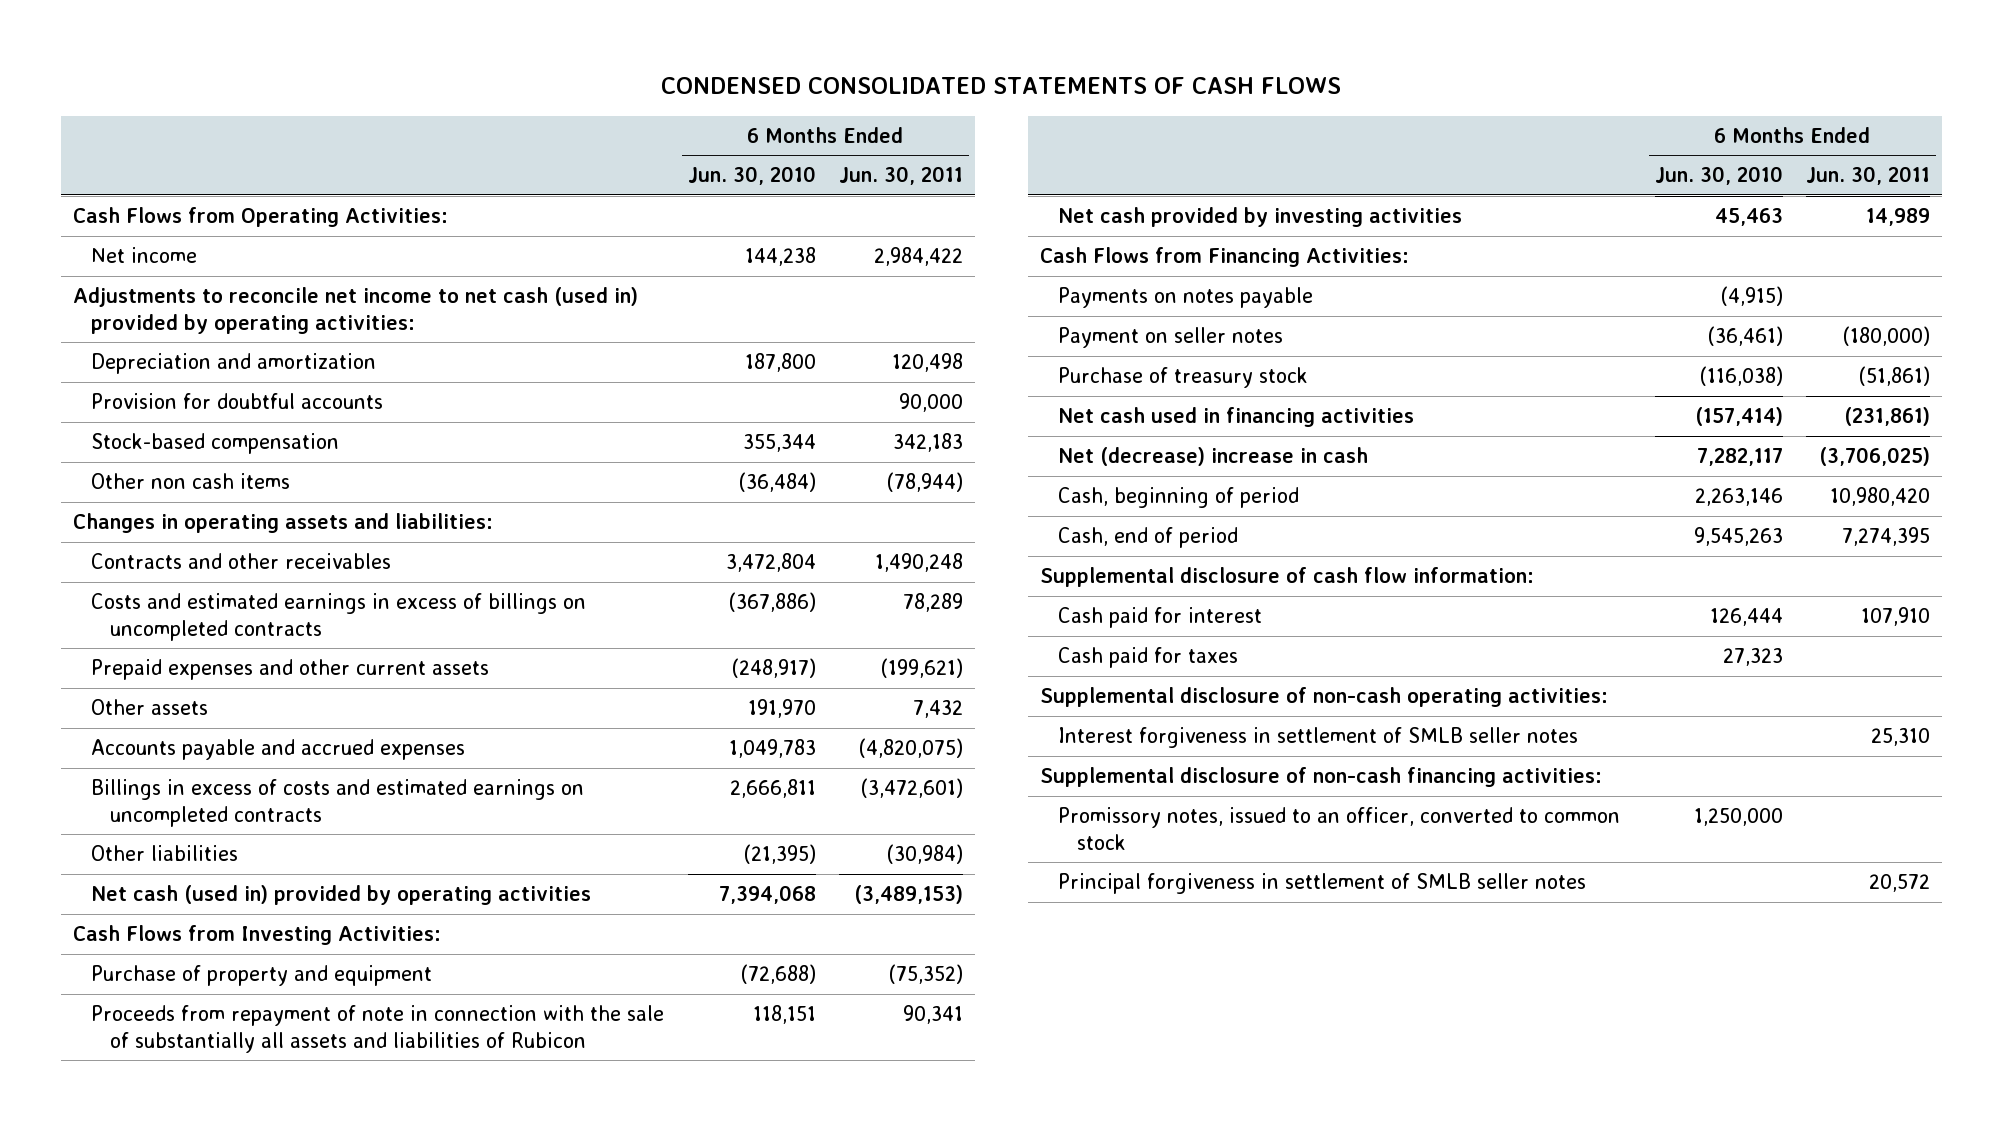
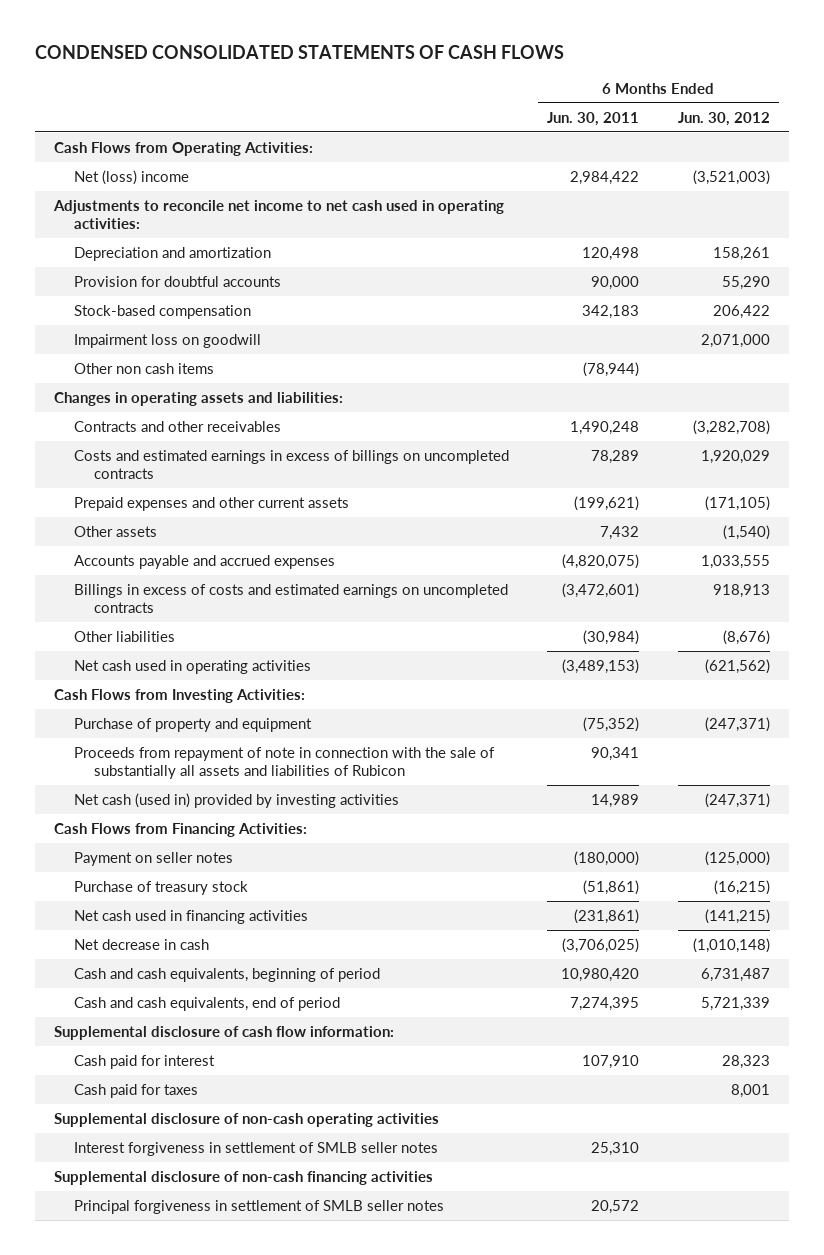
- | 6 Months Ended Jun. 30, 2010 | 6 Months Ended Jun. 30, 2011
+ | 6 Months Ended Jun. 30, 2011 | 6 Months Ended Jun. 30, 2012
- Net income | 144,238 | 2,984,422
- Adjustments to reconcile net income to net cash (used in) provided by operating activities:
+ Net (loss) income | 2,984,422 | (3,521,003)
+ Adjustments to reconcile net income to net cash used in operating activities:
+ Impairment loss on goodwill | | 2,071,000
- Net cash (used in) provided by operating activities | 7,394,068 | (3,489,153)
+ Net cash used in operating activities | (3,489,153) | (621,562)
- Net cash provided by investing activities | 45,463 | 14,989
+ Net cash (used in) provided by investing activities | 14,989 | (247,371)
- Payments on notes payable | (4,915) |
- Net (decrease) increase in cash | 7,282,117 | (3,706,025)
- Cash, beginning of period | 2,263,146 | 10,980,420
- Cash, end of period | 9,545,263 | 7,274,395
+ Net decrease in cash | (3,706,025) | (1,010,148)
+ Cash and cash equivalents, beginning of period | 10,980,420 | 6,731,487
+ Cash and cash equivalents, end of period | 7,274,395 | 5,721,339
- Supplemental disclosure of non-cash operating activities:
+ Supplemental disclosure of non-cash operating activities
- Supplemental disclosure of non-cash financing activities:
- Promissory notes, issued to an officer, converted to common stock | 1,250,000 |
+ Supplemental disclosure of non-cash financing activities

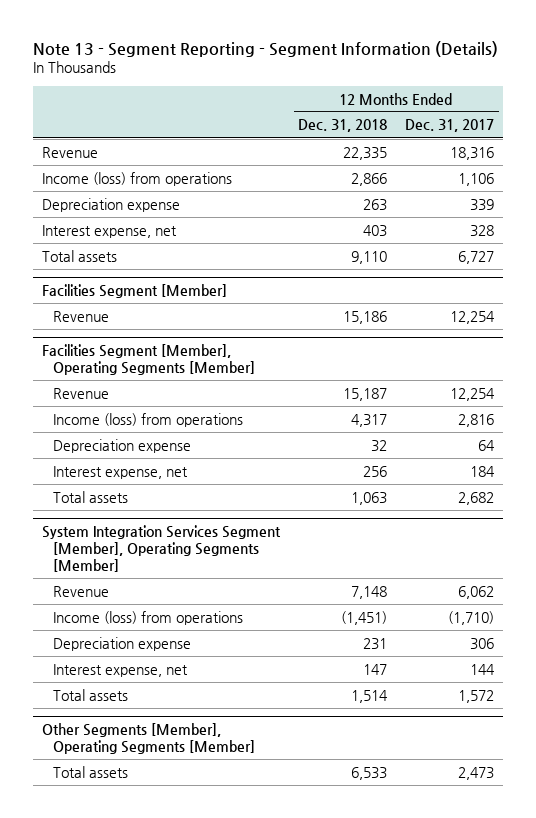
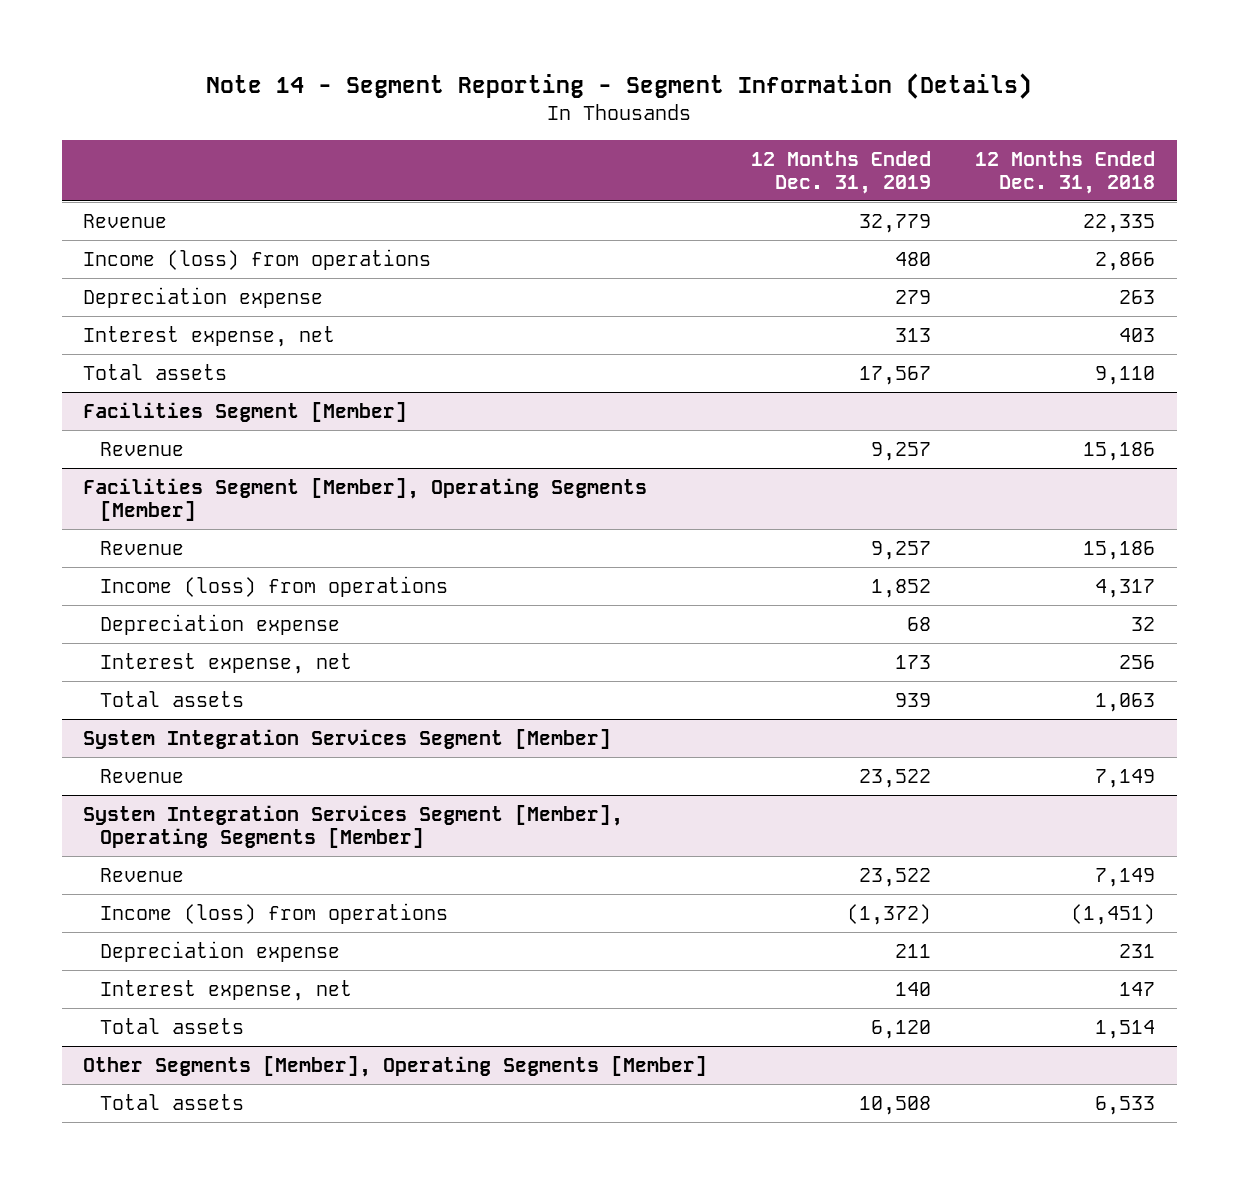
- Note 13 - Segment Reporting - Segment Information (Details)
+ Note 14 - Segment Reporting - Segment Information (Details)
- | 12 Months Ended Dec. 31, 2018 | 12 Months Ended Dec. 31, 2017
+ | 12 Months Ended Dec. 31, 2019 | 12 Months Ended Dec. 31, 2018
@ Facilities Segment [Member], Operating Segments [Member]
- Revenue | 15,187 | 12,254
+ Revenue | 9,257 | 15,186
+ System Integration Services Segment [Member]
+ Revenue | 23,522 | 7,149
@ System Integration Services Segment [Member], Operating Segments [Member]
- Revenue | 7,148 | 6,062
+ Revenue | 23,522 | 7,149

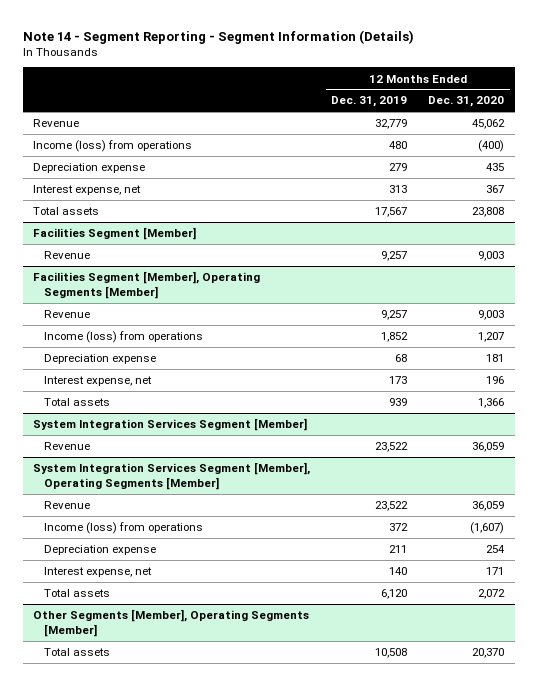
- | 12 Months Ended Dec. 31, 2019 | 12 Months Ended Dec. 31, 2018
+ | 12 Months Ended Dec. 31, 2019 | 12 Months Ended Dec. 31, 2020
@ System Integration Services Segment [Member], Operating Segments [Member]
- Income (loss) from operations | (1,372) | (1,451)
+ Income (loss) from operations | 372 | (1,607)

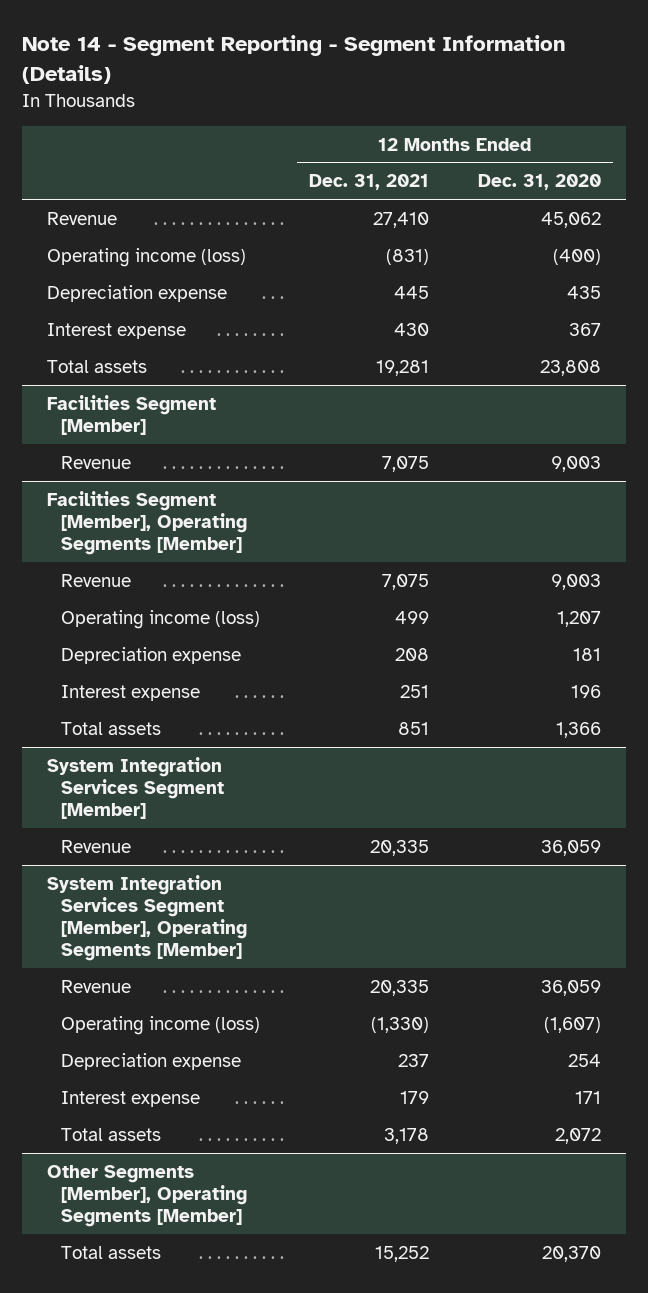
- | 12 Months Ended Dec. 31, 2019 | 12 Months Ended Dec. 31, 2020
+ | 12 Months Ended Dec. 31, 2021 | 12 Months Ended Dec. 31, 2020
- Income (loss) from operations | 480 | (400)
+ Operating income (loss) | (831) | (400)
- Interest expense, net | 313 | 367
+ Interest expense | 430 | 367
@ Facilities Segment [Member], Operating Segments [Member]
- Income (loss) from operations | 1,852 | 1,207
+ Operating income (loss) | 499 | 1,207
- Interest expense, net | 173 | 196
+ Interest expense | 251 | 196
@ System Integration Services Segment [Member], Operating Segments [Member]
- Income (loss) from operations | 372 | (1,607)
+ Operating income (loss) | (1,330) | (1,607)
- Interest expense, net | 140 | 171
+ Interest expense | 179 | 171

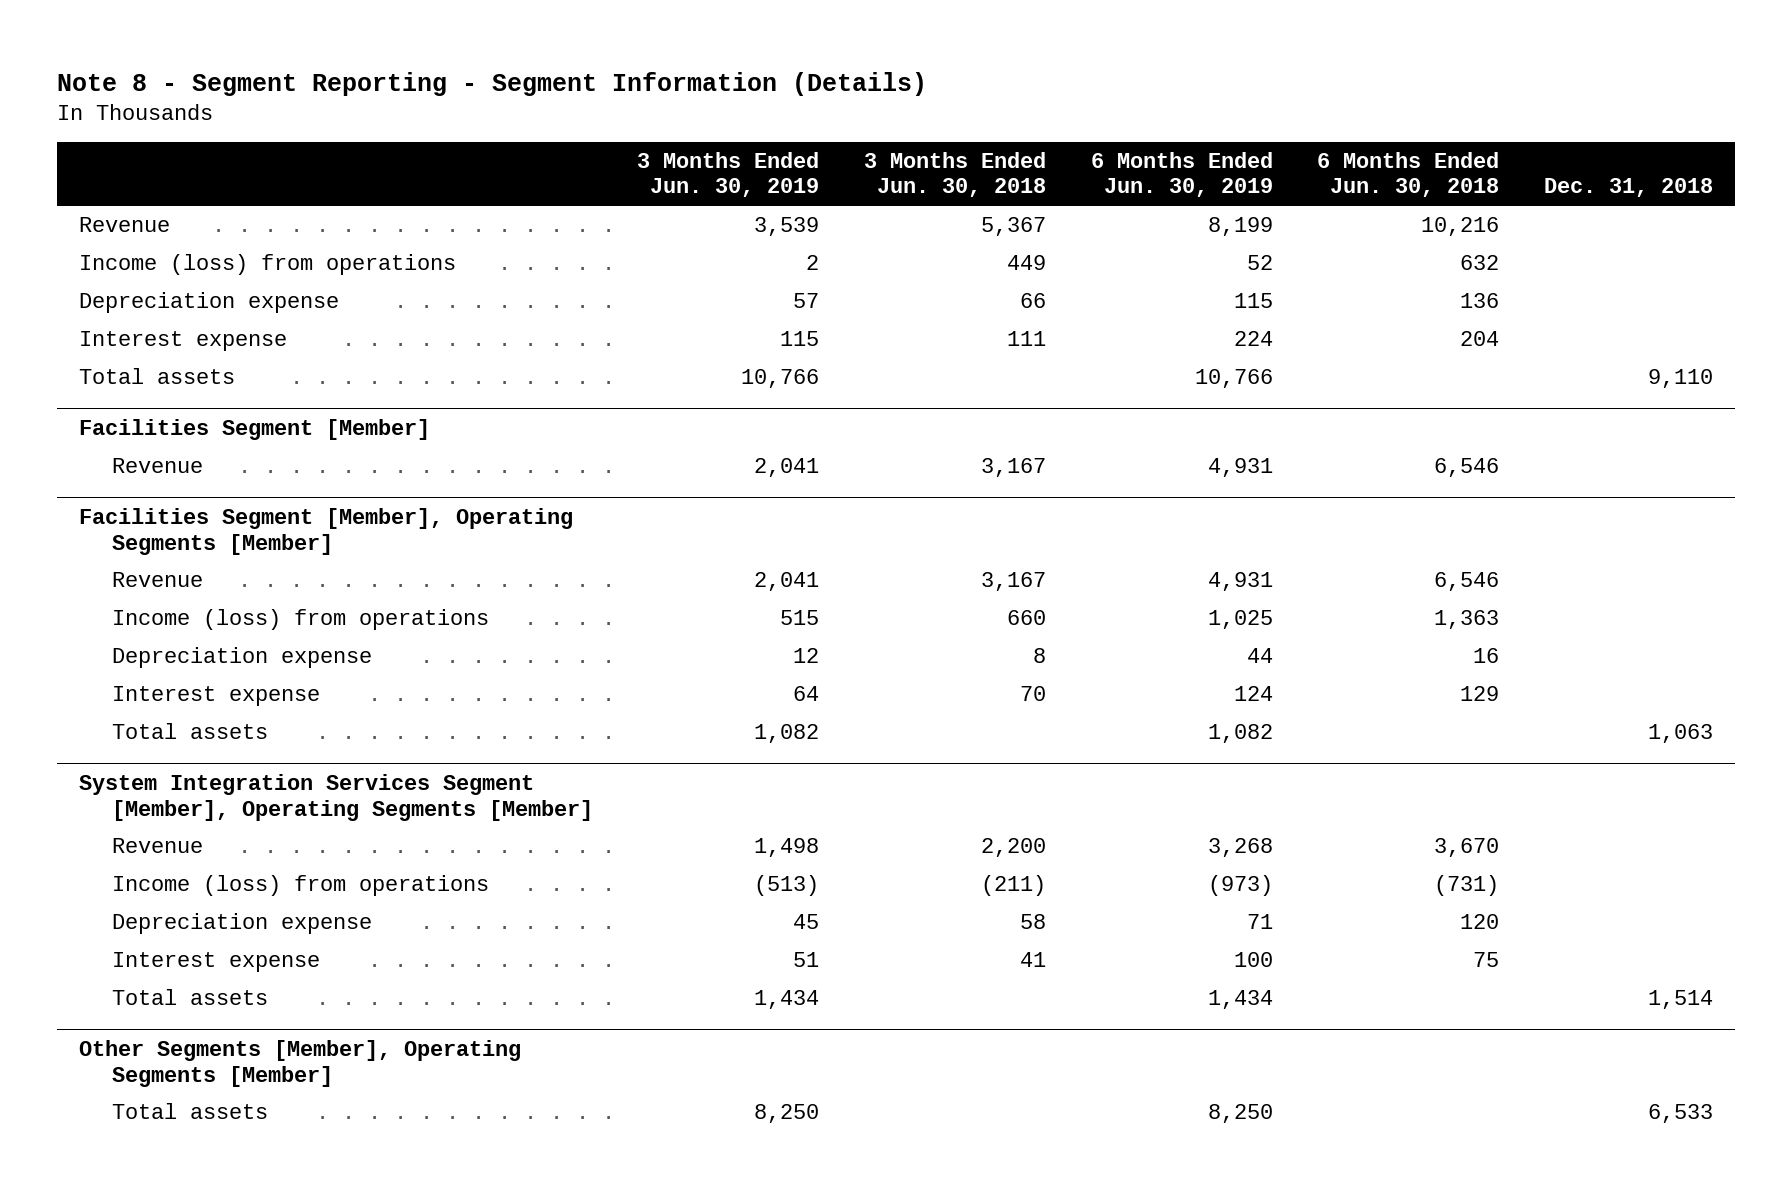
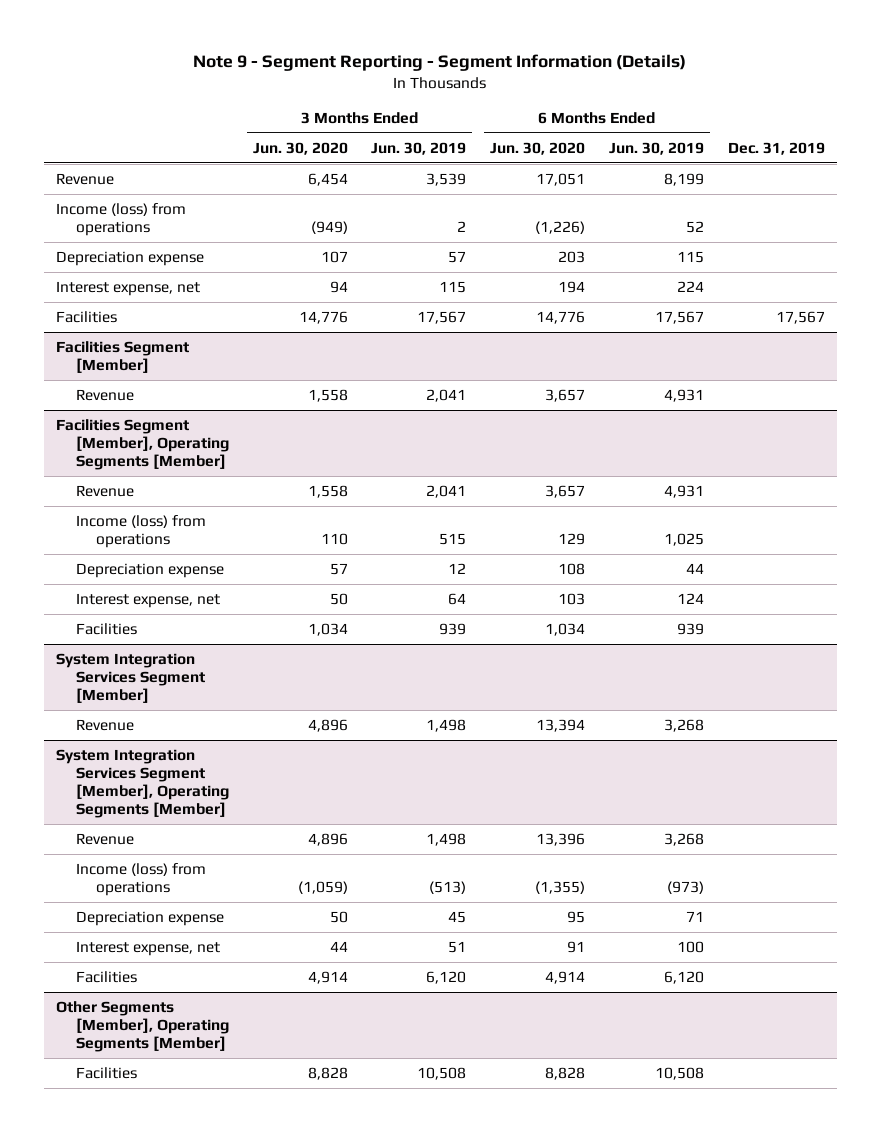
- Note 8 - Segment Reporting - Segment Information (Details)
+ Note 9 - Segment Reporting - Segment Information (Details)
- | 3 Months Ended Jun. 30, 2019 | 3 Months Ended Jun. 30, 2018 | 6 Months Ended Jun. 30, 2019 | 6 Months Ended Jun. 30, 2018 | Dec. 31, 2018
+ | 3 Months Ended Jun. 30, 2020 | 3 Months Ended Jun. 30, 2019 | 6 Months Ended Jun. 30, 2020 | 6 Months Ended Jun. 30, 2019 | Dec. 31, 2019
- Interest expense | 115 | 111 | 224 | 204 |
- Total assets | 10,766 | | 10,766 | | 9,110
+ Interest expense, net | 94 | 115 | 194 | 224 |
+ Facilities | 14,776 | 17,567 | 14,776 | 17,567 | 17,567
@ Facilities Segment [Member], Operating Segments [Member]
- Interest expense | 64 | 70 | 124 | 129 |
- Total assets | 1,082 | | 1,082 | | 1,063
+ Interest expense, net | 50 | 64 | 103 | 124 |
+ Facilities | 1,034 | 939 | 1,034 | 939 |
+ System Integration Services Segment [Member]
+ Revenue | 4,896 | 1,498 | 13,394 | 3,268 |
@ System Integration Services Segment [Member], Operating Segments [Member]
- Interest expense | 51 | 41 | 100 | 75 |
- Total assets | 1,434 | | 1,434 | | 1,514
+ Interest expense, net | 44 | 51 | 91 | 100 |
+ Facilities | 4,914 | 6,120 | 4,914 | 6,120 |
@ Other Segments [Member], Operating Segments [Member]
- Total assets | 8,250 | | 8,250 | | 6,533
+ Facilities | 8,828 | 10,508 | 8,828 | 10,508 |

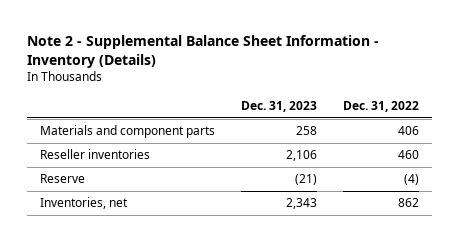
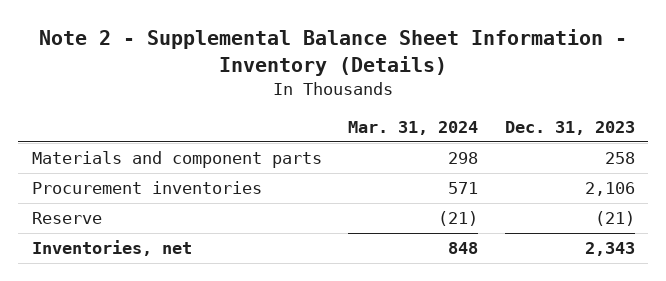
- | Dec. 31, 2023 | Dec. 31, 2022
+ | Mar. 31, 2024 | Dec. 31, 2023
- Reseller inventories | 2,106 | 460
+ Procurement inventories | 571 | 2,106

